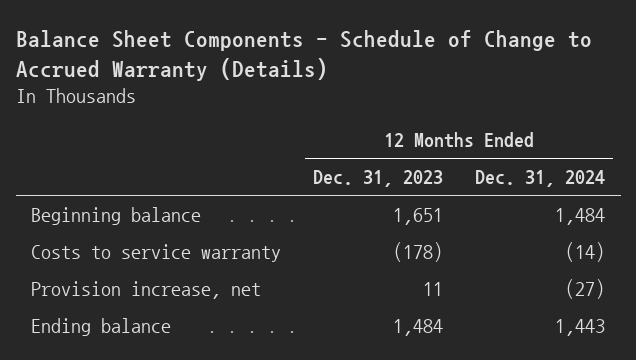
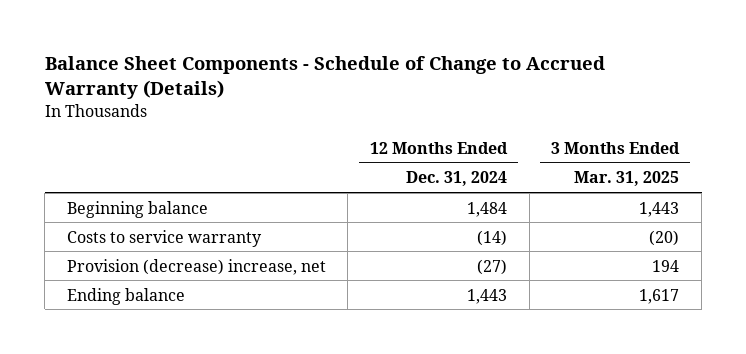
- | 12 Months Ended Dec. 31, 2023 | 12 Months Ended Dec. 31, 2024
+ | 12 Months Ended Dec. 31, 2024 | 3 Months Ended Mar. 31, 2025
- Provision increase, net | 11 | (27)
+ Provision (decrease) increase, net | (27) | 194

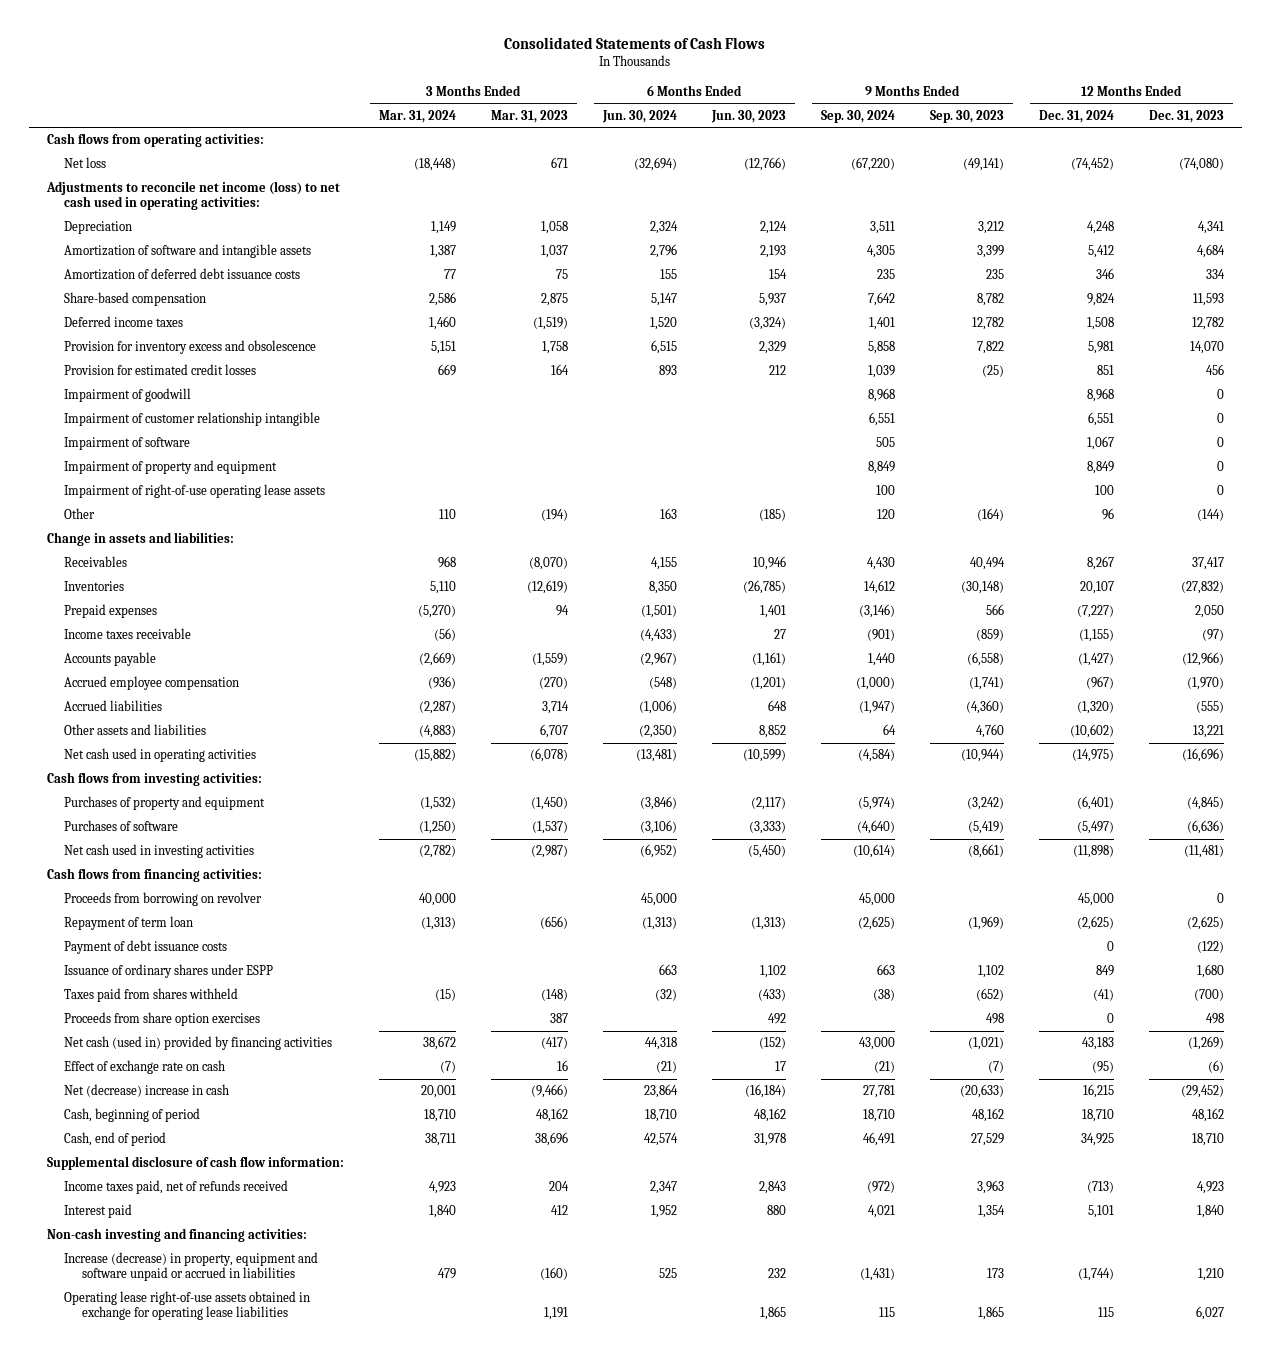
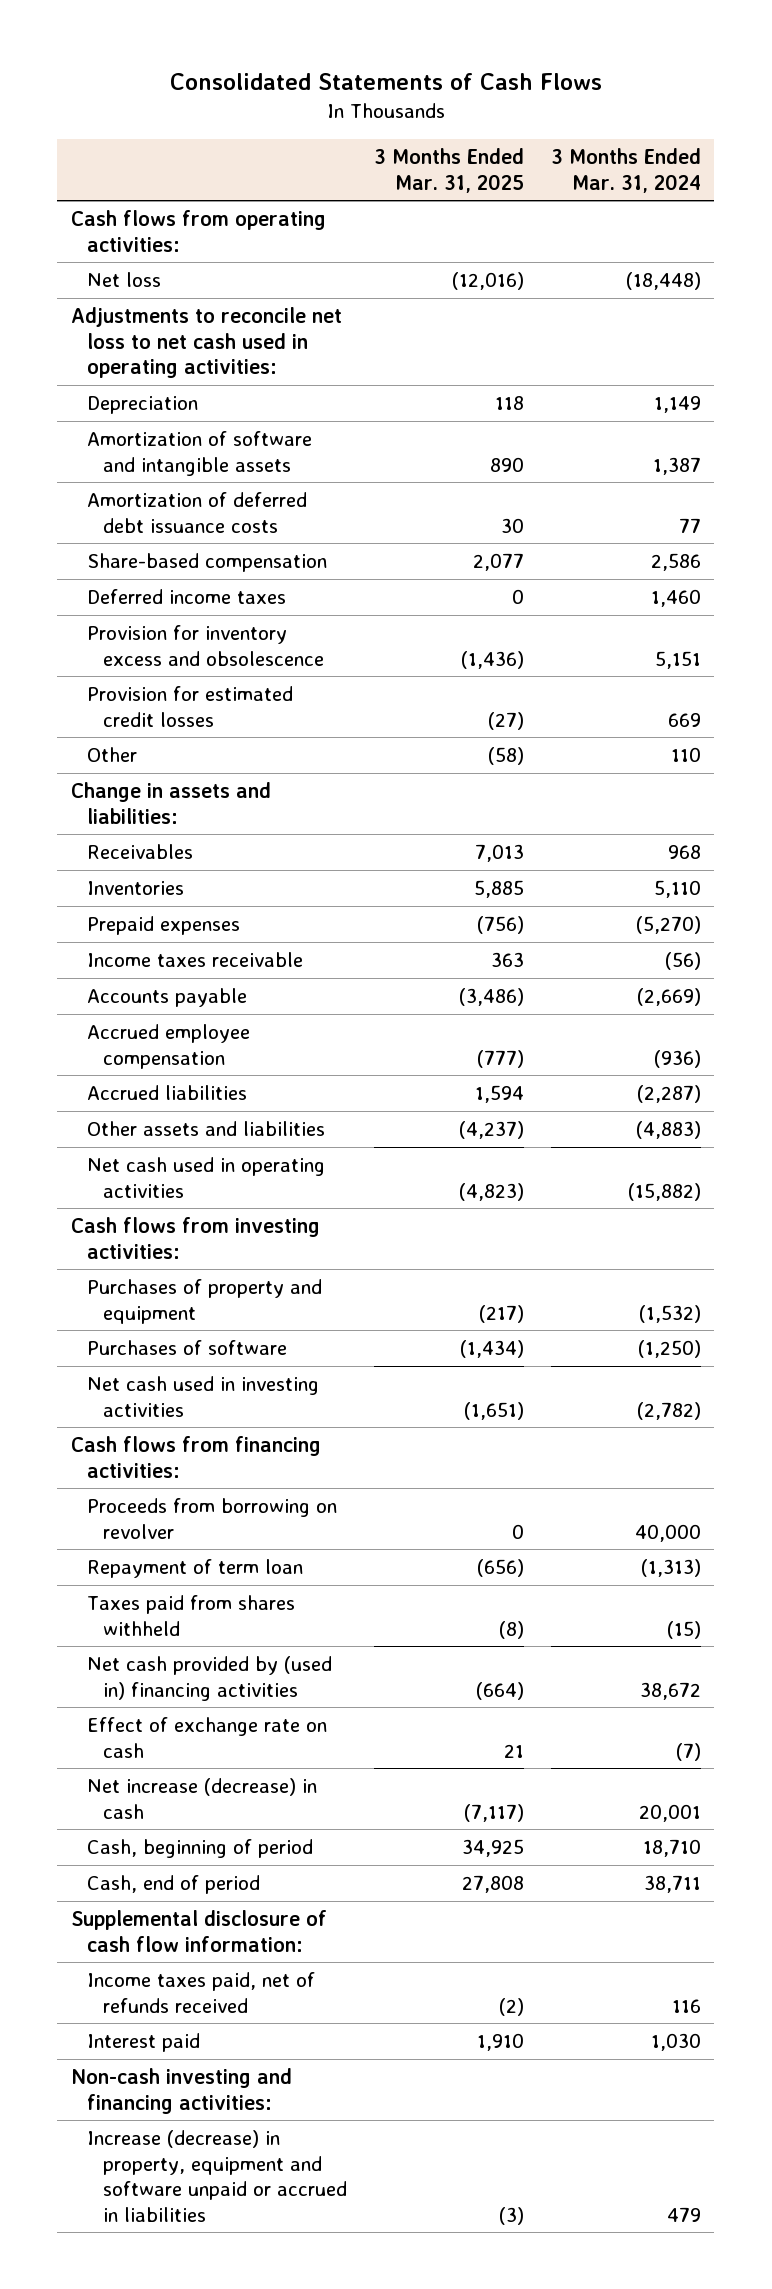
- | 3 Months Ended Mar. 31, 2024 | 3 Months Ended Mar. 31, 2023 | 6 Months Ended Jun. 30, 2024 | 6 Months Ended Jun. 30, 2023 | 9 Months Ended Sep. 30, 2024 | 9 Months Ended Sep. 30, 2023 | 12 Months Ended Dec. 31, 2024 | 12 Months Ended Dec. 31, 2023
+ | 3 Months Ended Mar. 31, 2025 | 3 Months Ended Mar. 31, 2024
- Adjustments to reconcile net income (loss) to net cash used in operating activities:
+ Adjustments to reconcile net loss to net cash used in operating activities:
- Impairment of goodwill | | | | | 8,968 | | 8,968 | 0
- Impairment of customer relationship intangible | | | | | 6,551 | | 6,551 | 0
- Impairment of software | | | | | 505 | | 1,067 | 0
- Impairment of property and equipment | | | | | 8,849 | | 8,849 | 0
- Impairment of right-of-use operating lease assets | | | | | 100 | | 100 | 0
- Payment of debt issuance costs | | | | | | | 0 | (122)
- Issuance of ordinary shares under ESPP | | | 663 | 1,102 | 663 | 1,102 | 849 | 1,680
- Proceeds from share option exercises | | 387 | | 492 | | 498 | 0 | 498
- Net cash (used in) provided by financing activities | 38,672 | (417) | 44,318 | (152) | 43,000 | (1,021) | 43,183 | (1,269)
+ Net cash provided by (used in) financing activities | (664) | 38,672
- Net (decrease) increase in cash | 20,001 | (9,466) | 23,864 | (16,184) | 27,781 | (20,633) | 16,215 | (29,452)
+ Net increase (decrease) in cash | (7,117) | 20,001
- Income taxes paid, net of refunds received | 4,923 | 204 | 2,347 | 2,843 | (972) | 3,963 | (713) | 4,923
- Interest paid | 1,840 | 412 | 1,952 | 880 | 4,021 | 1,354 | 5,101 | 1,840
+ Income taxes paid, net of refunds received | (2) | 116
+ Interest paid | 1,910 | 1,030
- Operating lease right-of-use assets obtained in exchange for operating lease liabilities | | 1,191 | | 1,865 | 115 | 1,865 | 115 | 6,027

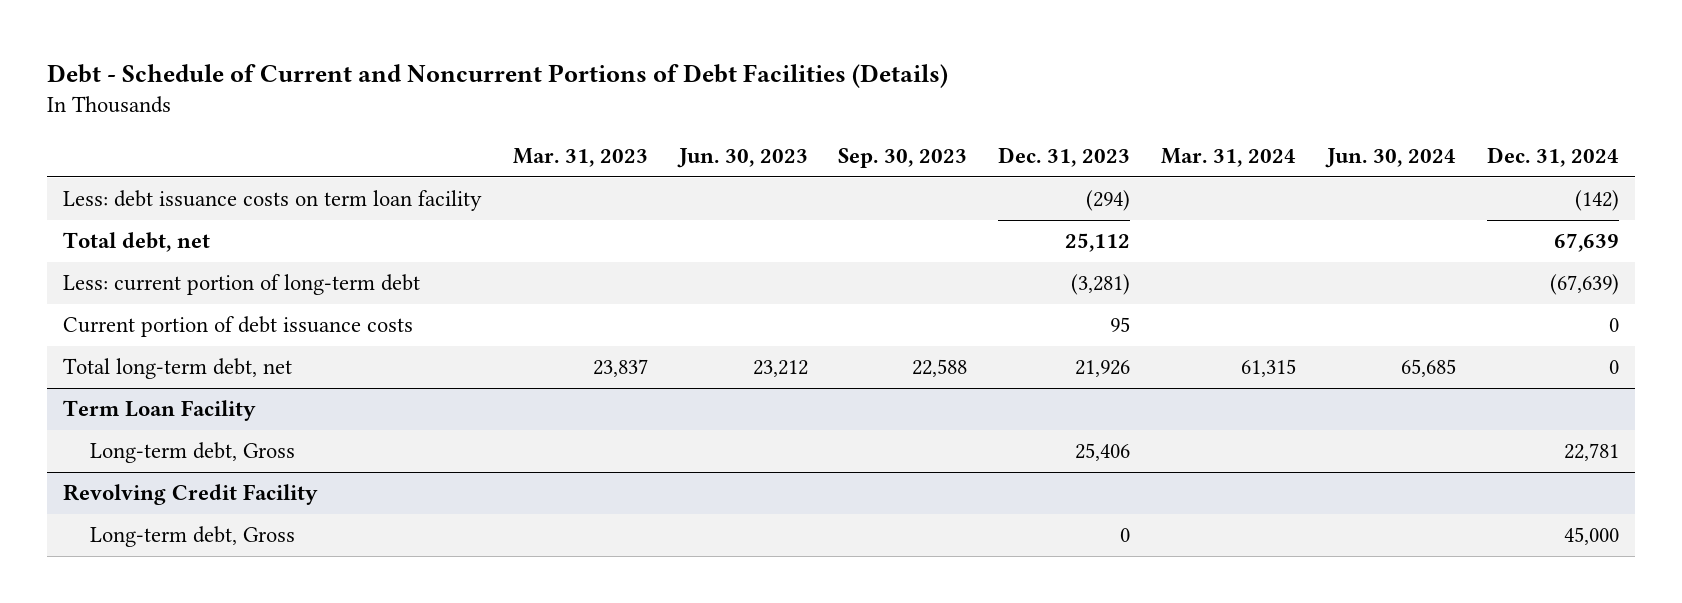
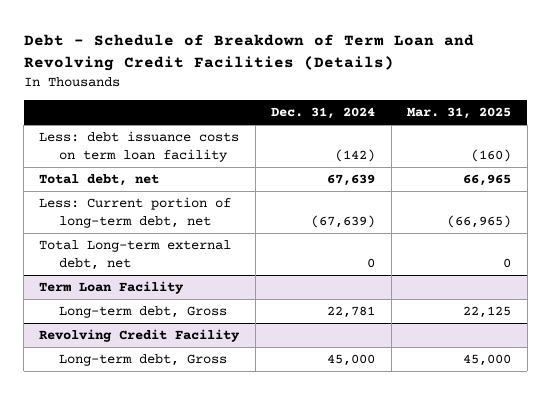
- Debt - Schedule of Current and Noncurrent Portions of Debt Facilities (Details)
+ Debt - Schedule of Breakdown of Term Loan and Revolving Credit Facilities (Details)
- | Mar. 31, 2023 | Jun. 30, 2023 | Sep. 30, 2023 | Dec. 31, 2023 | Mar. 31, 2024 | Jun. 30, 2024 | Dec. 31, 2024
+ | Dec. 31, 2024 | Mar. 31, 2025
- Less: current portion of long-term debt | | | | (3,281) | | | (67,639)
- Current portion of debt issuance costs | | | | 95 | | | 0
- Total long-term debt, net | 23,837 | 23,212 | 22,588 | 21,926 | 61,315 | 65,685 | 0
+ Less: Current portion of long-term debt, net | (67,639) | (66,965)
+ Total Long-term external debt, net | 0 | 0

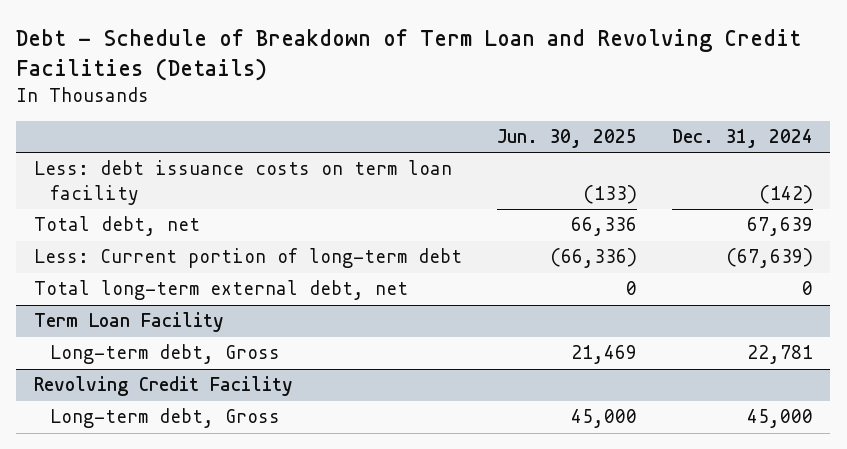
- | Dec. 31, 2024 | Mar. 31, 2025
+ | Jun. 30, 2025 | Dec. 31, 2024
- Less: Current portion of long-term debt, net | (67,639) | (66,965)
- Total Long-term external debt, net | 0 | 0
+ Less: Current portion of long-term debt | (66,336) | (67,639)
+ Total long-term external debt, net | 0 | 0

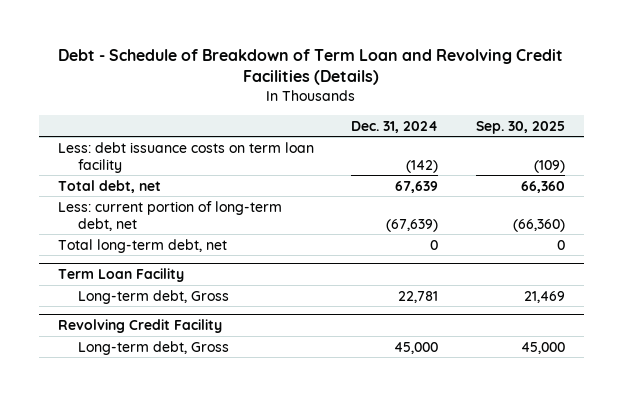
- | Jun. 30, 2025 | Dec. 31, 2024
+ | Dec. 31, 2024 | Sep. 30, 2025
- Less: Current portion of long-term debt | (66,336) | (67,639)
- Total long-term external debt, net | 0 | 0
+ Less: current portion of long-term debt, net | (67,639) | (66,360)
+ Total long-term debt, net | 0 | 0

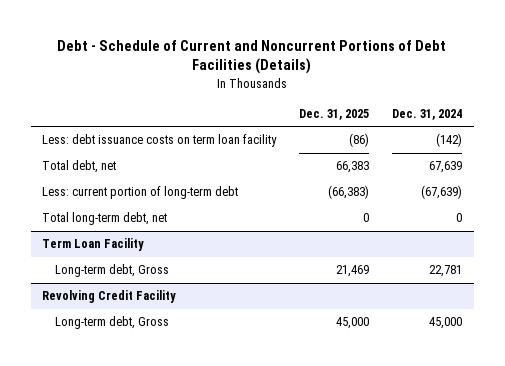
- Debt - Schedule of Breakdown of Term Loan and Revolving Credit Facilities (Details)
+ Debt - Schedule of Current and Noncurrent Portions of Debt Facilities (Details)
- | Dec. 31, 2024 | Sep. 30, 2025
+ | Dec. 31, 2025 | Dec. 31, 2024
- Less: current portion of long-term debt, net | (67,639) | (66,360)
+ Less: current portion of long-term debt | (66,383) | (67,639)

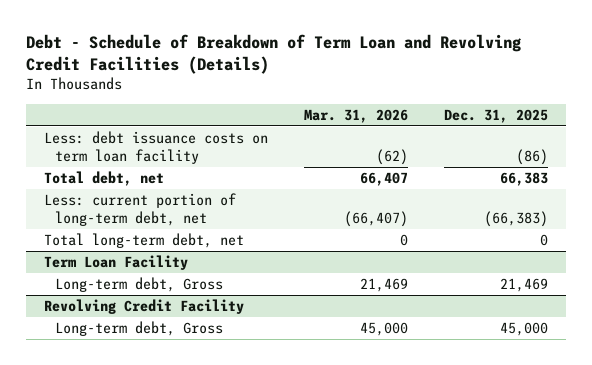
- Debt - Schedule of Current and Noncurrent Portions of Debt Facilities (Details)
+ Debt - Schedule of Breakdown of Term Loan and Revolving Credit Facilities (Details)
- | Dec. 31, 2025 | Dec. 31, 2024
+ | Mar. 31, 2026 | Dec. 31, 2025
- Less: current portion of long-term debt | (66,383) | (67,639)
+ Less: current portion of long-term debt, net | (66,407) | (66,383)

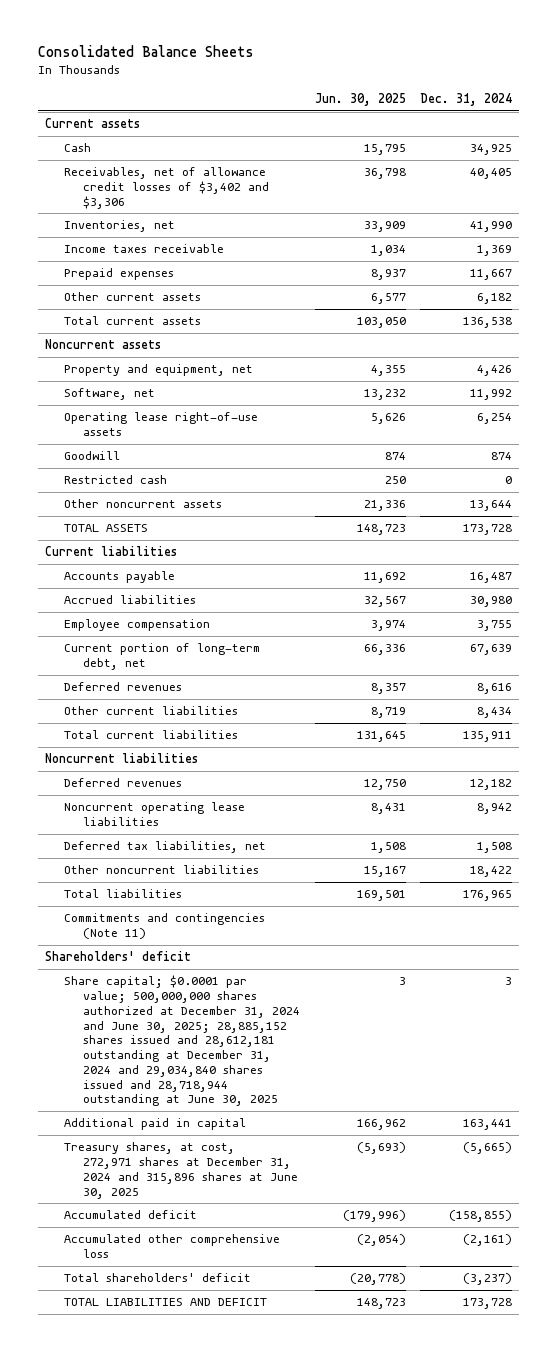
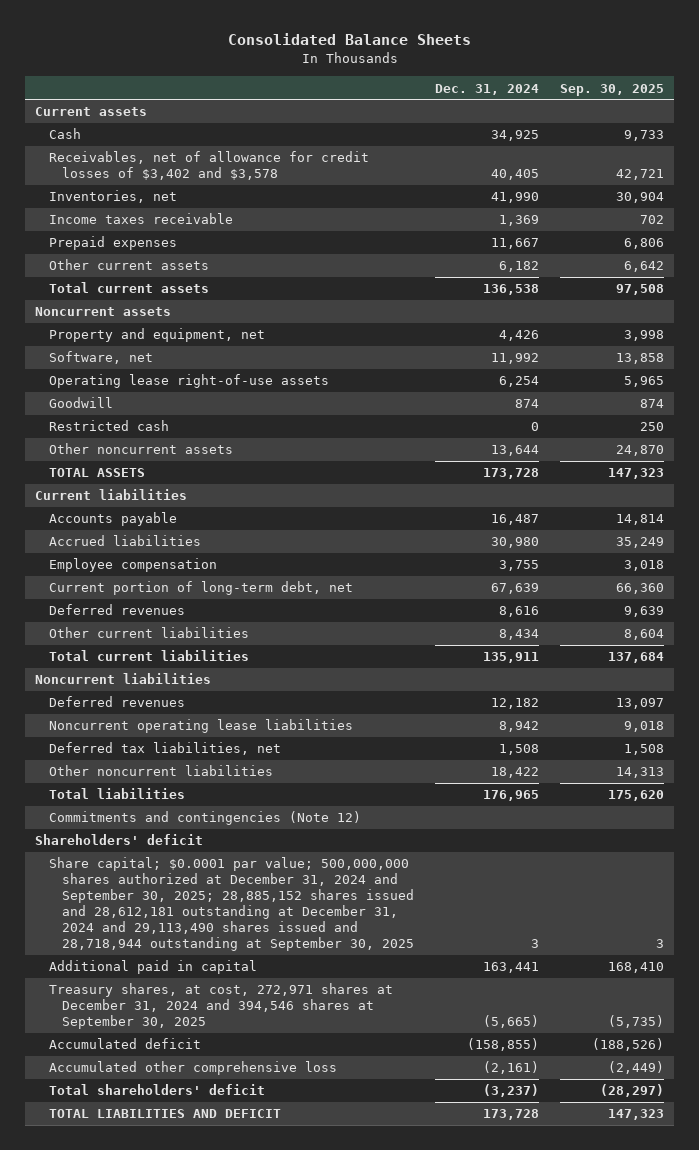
- | Jun. 30, 2025 | Dec. 31, 2024
+ | Dec. 31, 2024 | Sep. 30, 2025
- Receivables, net of allowance credit losses of $3,402 and $3,306 | 36,798 | 40,405
+ Receivables, net of allowance for credit losses of $3,402 and $3,578 | 40,405 | 42,721
- Commitments and contingencies (Note 11)
+ Commitments and contingencies (Note 12)
- Share capital; $0.0001 par value; 500,000,000 shares authorized at December 31, 2024 and June 30, 2025; 28,885,152 shares issued and 28,612,181 outstanding at December 31, 2024 and 29,034,840 shares issued and 28,718,944 outstanding at June 30, 2025 | 3 | 3
+ Share capital; $0.0001 par value; 500,000,000 shares authorized at December 31, 2024 and September 30, 2025; 28,885,152 shares issued and 28,612,181 outstanding at December 31, 2024 and 29,113,490 shares issued and 28,718,944 outstanding at September 30, 2025 | 3 | 3
- Treasury shares, at cost, 272,971 shares at December 31, 2024 and 315,896 shares at June 30, 2025 | (5,693) | (5,665)
+ Treasury shares, at cost, 272,971 shares at December 31, 2024 and 394,546 shares at September 30, 2025 | (5,665) | (5,735)

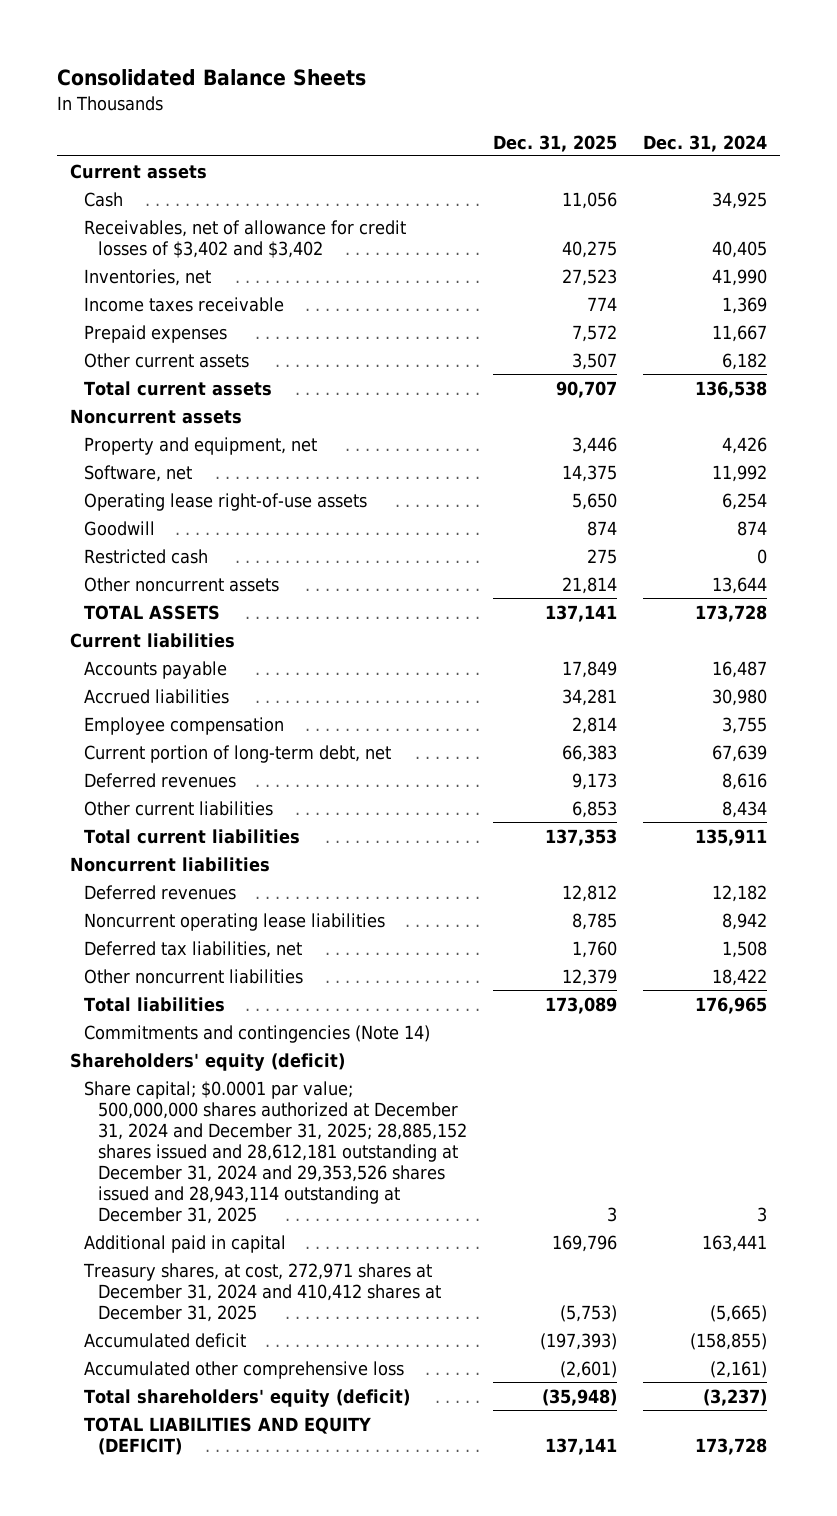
- | Dec. 31, 2024 | Sep. 30, 2025
+ | Dec. 31, 2025 | Dec. 31, 2024
- Receivables, net of allowance for credit losses of $3,402 and $3,578 | 40,405 | 42,721
+ Receivables, net of allowance for credit losses of $3,402 and $3,402 | 40,275 | 40,405
- Commitments and contingencies (Note 12)
- Shareholders' deficit
- Share capital; $0.0001 par value; 500,000,000 shares authorized at December 31, 2024 and September 30, 2025; 28,885,152 shares issued and 28,612,181 outstanding at December 31, 2024 and 29,113,490 shares issued and 28,718,944 outstanding at September 30, 2025 | 3 | 3
+ Commitments and contingencies (Note 14)
+ Shareholders' equity (deficit)
+ Share capital; $0.0001 par value; 500,000,000 shares authorized at December 31, 2024 and December 31, 2025; 28,885,152 shares issued and 28,612,181 outstanding at December 31, 2024 and 29,353,526 shares issued and 28,943,114 outstanding at December 31, 2025 | 3 | 3
- Treasury shares, at cost, 272,971 shares at December 31, 2024 and 394,546 shares at September 30, 2025 | (5,665) | (5,735)
+ Treasury shares, at cost, 272,971 shares at December 31, 2024 and 410,412 shares at December 31, 2025 | (5,753) | (5,665)
- Total shareholders' deficit | (3,237) | (28,297)
- TOTAL LIABILITIES AND DEFICIT | 173,728 | 147,323
+ Total shareholders' equity (deficit) | (35,948) | (3,237)
+ TOTAL LIABILITIES AND EQUITY (DEFICIT) | 137,141 | 173,728

